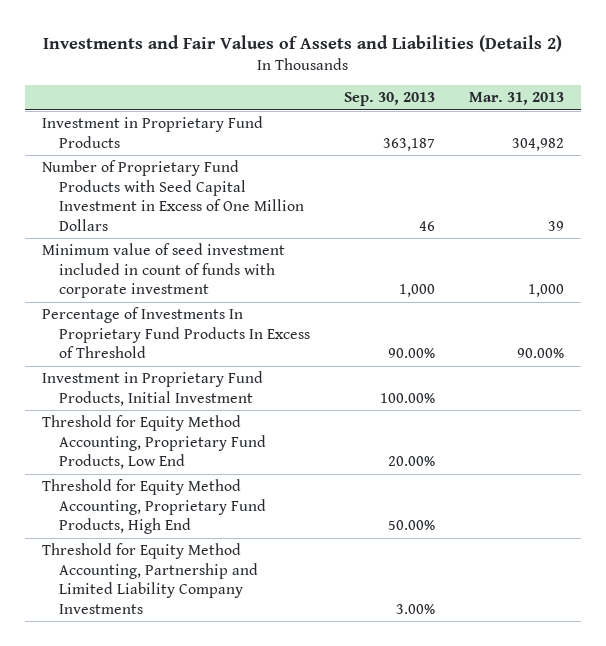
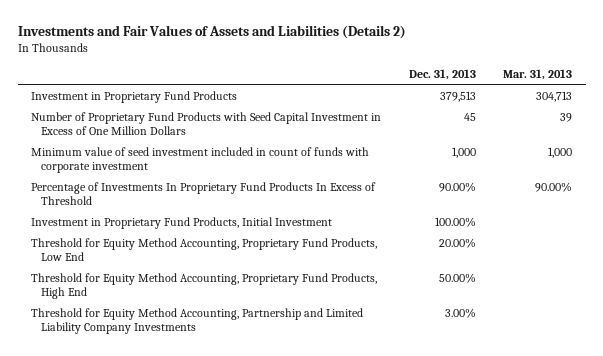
- | Sep. 30, 2013 | Mar. 31, 2013
+ | Dec. 31, 2013 | Mar. 31, 2013
- Investment in Proprietary Fund Products | 363,187 | 304,982
+ Investment in Proprietary Fund Products | 379,513 | 304,713

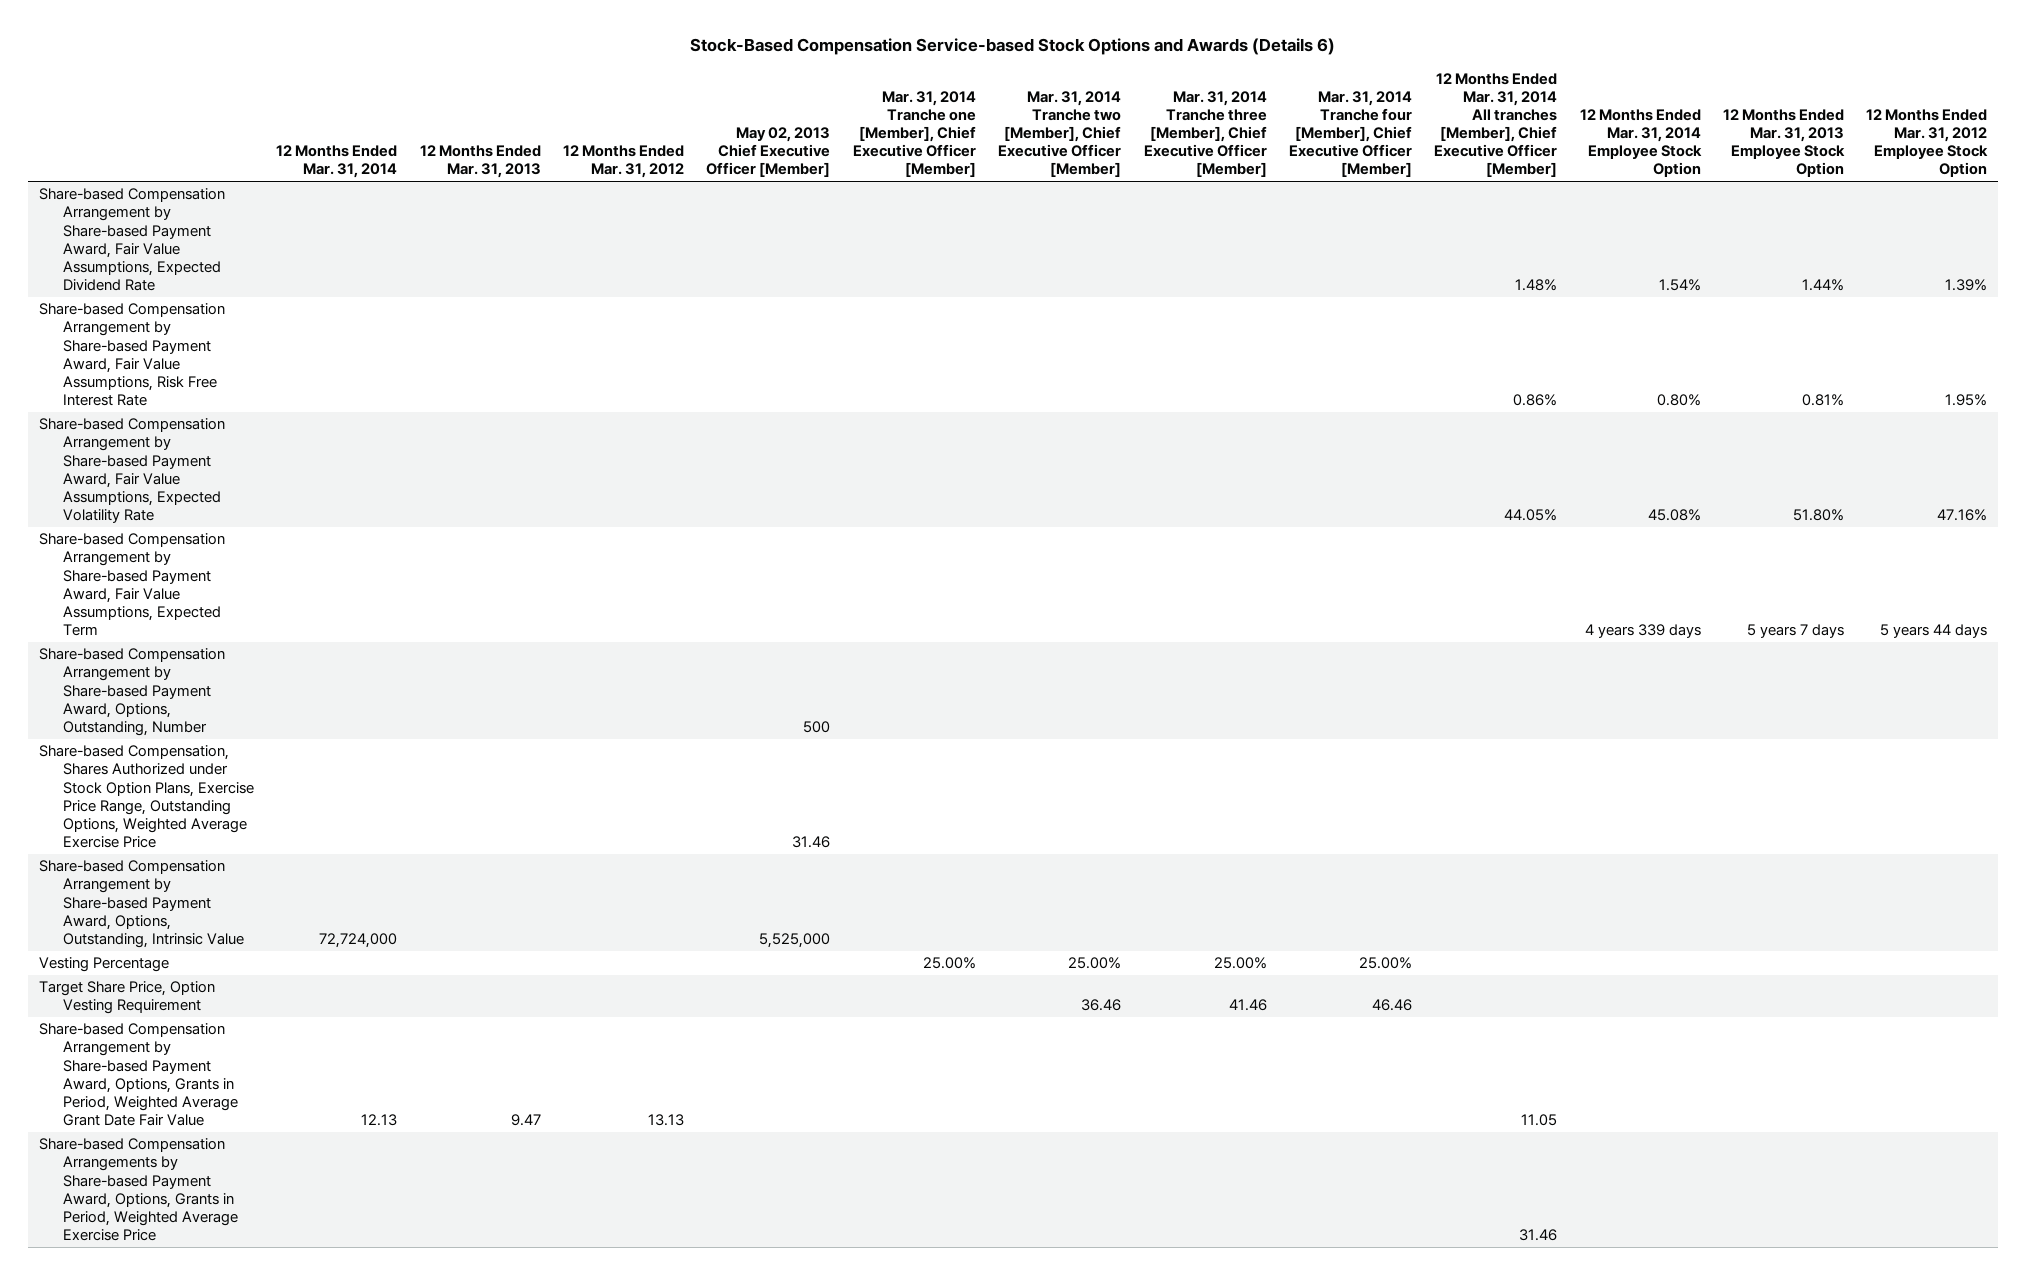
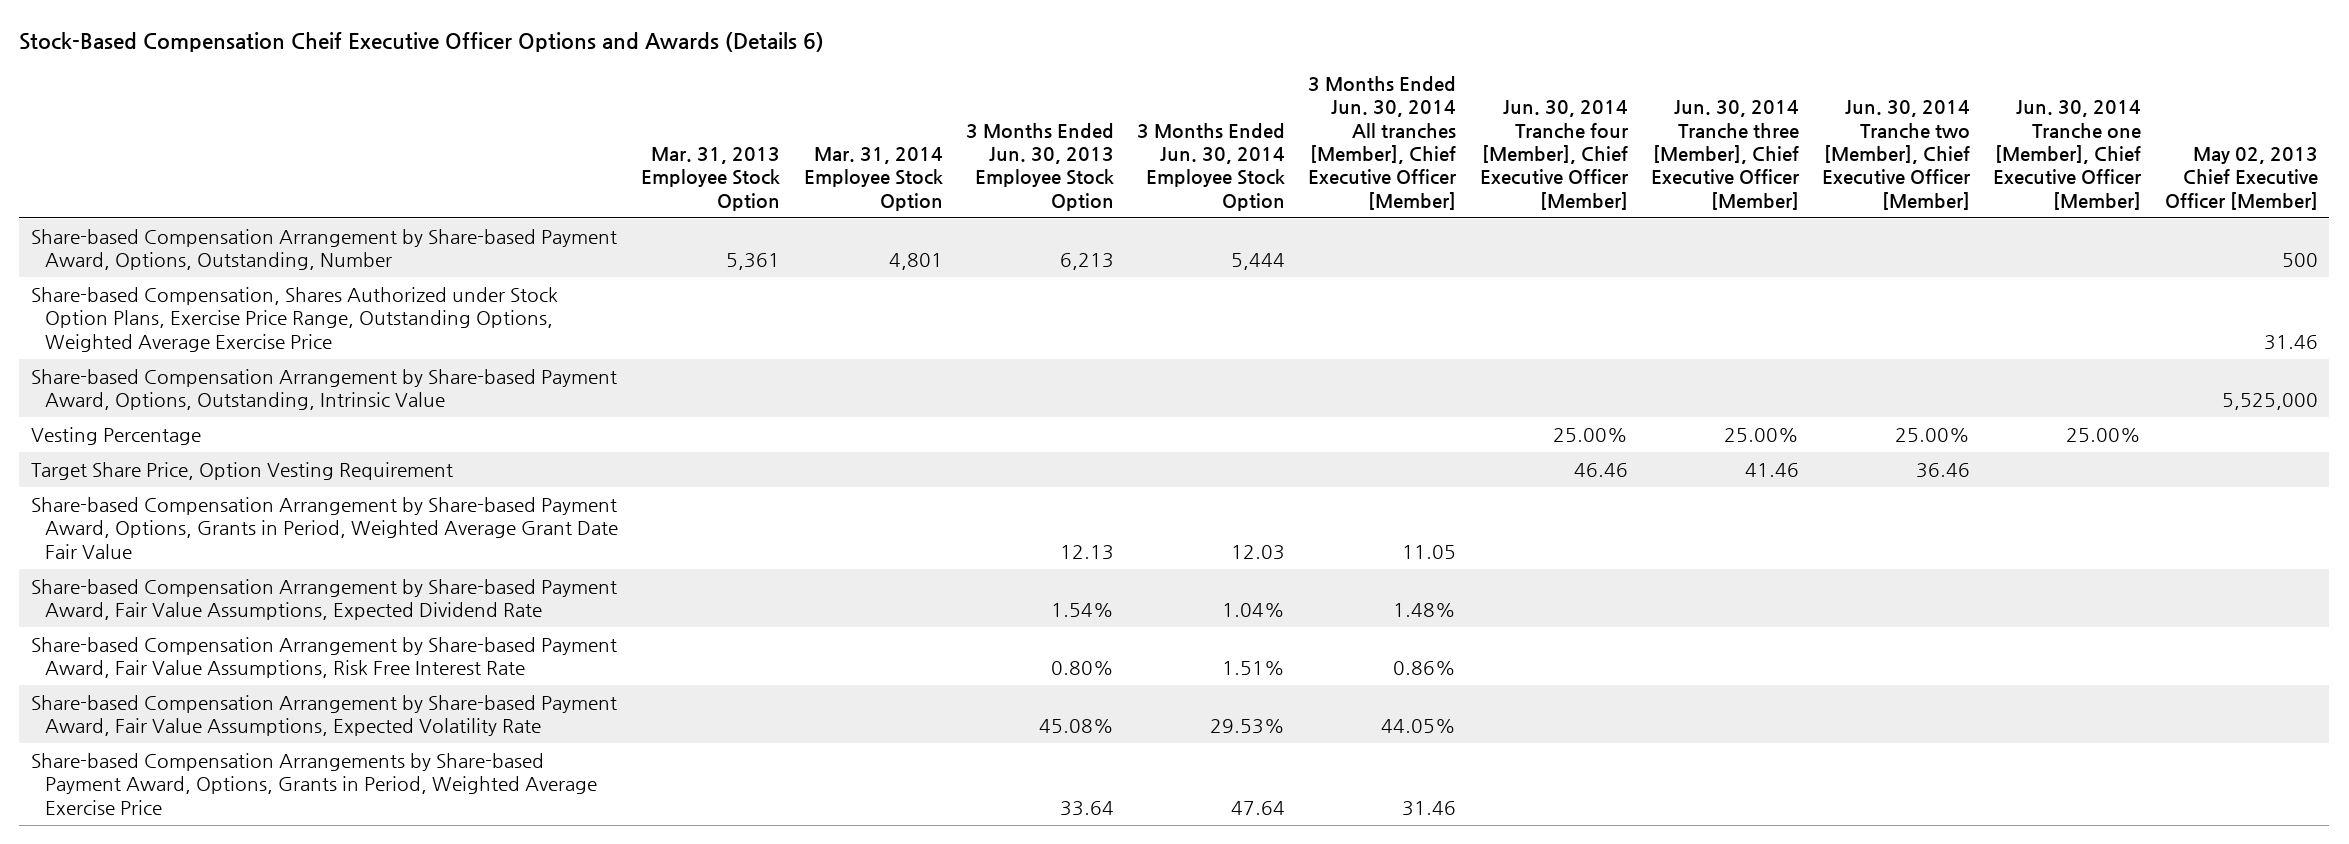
- Stock-Based Compensation Service-based Stock Options and Awards (Details 6)
+ Stock-Based Compensation Cheif Executive Officer Options and Awards (Details 6)
- | 12 Months Ended Mar. 31, 2014 | 12 Months Ended Mar. 31, 2013 | 12 Months Ended Mar. 31, 2012 | May 02, 2013 Chief Executive Officer [Member] | Mar. 31, 2014 Tranche one [Member], Chief Executive Officer [Member] | Mar. 31, 2014 Tranche two [Member], Chief Executive Officer [Member] | Mar. 31, 2014 Tranche three [Member], Chief Executive Officer [Member] | Mar. 31, 2014 Tranche four [Member], Chief Executive Officer [Member] | 12 Months Ended Mar. 31, 2014 All tranches [Member], Chief Executive Officer [Member] | 12 Months Ended Mar. 31, 2014 Employee Stock Option | 12 Months Ended Mar. 31, 2013 Employee Stock Option | 12 Months Ended Mar. 31, 2012 Employee Stock Option
+ | Mar. 31, 2013 Employee Stock Option | Mar. 31, 2014 Employee Stock Option | 3 Months Ended Jun. 30, 2013 Employee Stock Option | 3 Months Ended Jun. 30, 2014 Employee Stock Option | 3 Months Ended Jun. 30, 2014 All tranches [Member], Chief Executive Officer [Member] | Jun. 30, 2014 Tranche four [Member], Chief Executive Officer [Member] | Jun. 30, 2014 Tranche three [Member], Chief Executive Officer [Member] | Jun. 30, 2014 Tranche two [Member], Chief Executive Officer [Member] | Jun. 30, 2014 Tranche one [Member], Chief Executive Officer [Member] | May 02, 2013 Chief Executive Officer [Member]
- Share-based Compensation Arrangement by Share-based Payment Award, Fair Value Assumptions, Expected Term | | | | | | | | | | 4 years 339 days | 5 years 7 days | 5 years 44 days
moved down: Share-based Compensation Arrangement by Share-based Payment Award, Fair Value Assumptions, Expected Dividend Rate | | | 1.54% | 1.04% | 1.48% | | | | |
moved down: Share-based Compensation Arrangement by Share-based Payment Award, Fair Value Assumptions, Risk Free Interest Rate | | | 0.80% | 1.51% | 0.86% | | | | |
moved down: Share-based Compensation Arrangement by Share-based Payment Award, Fair Value Assumptions, Expected Volatility Rate | | | 45.08% | 29.53% | 44.05% | | | | |

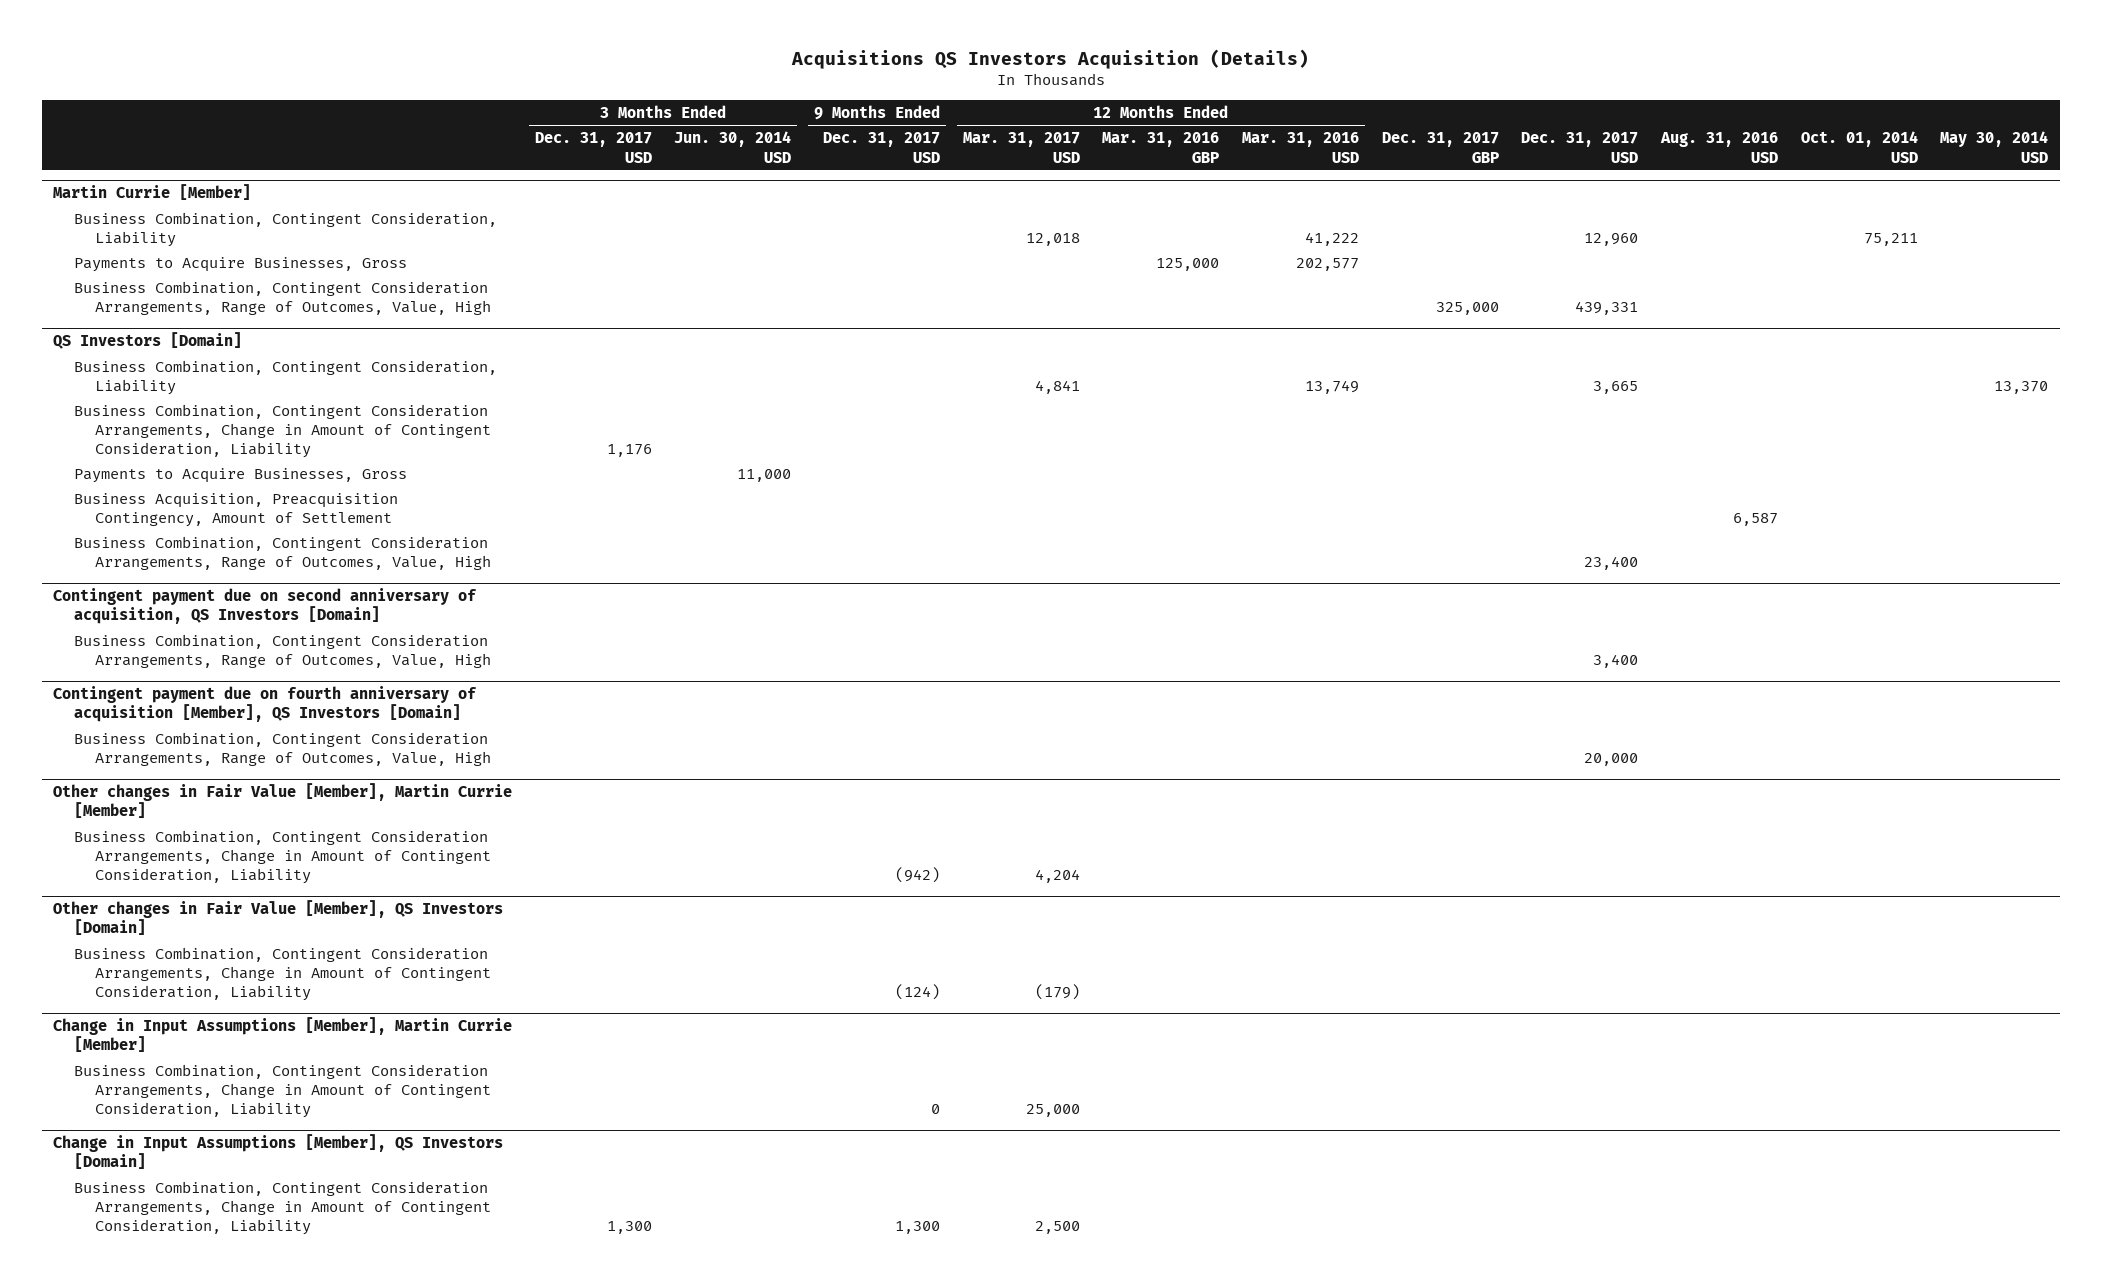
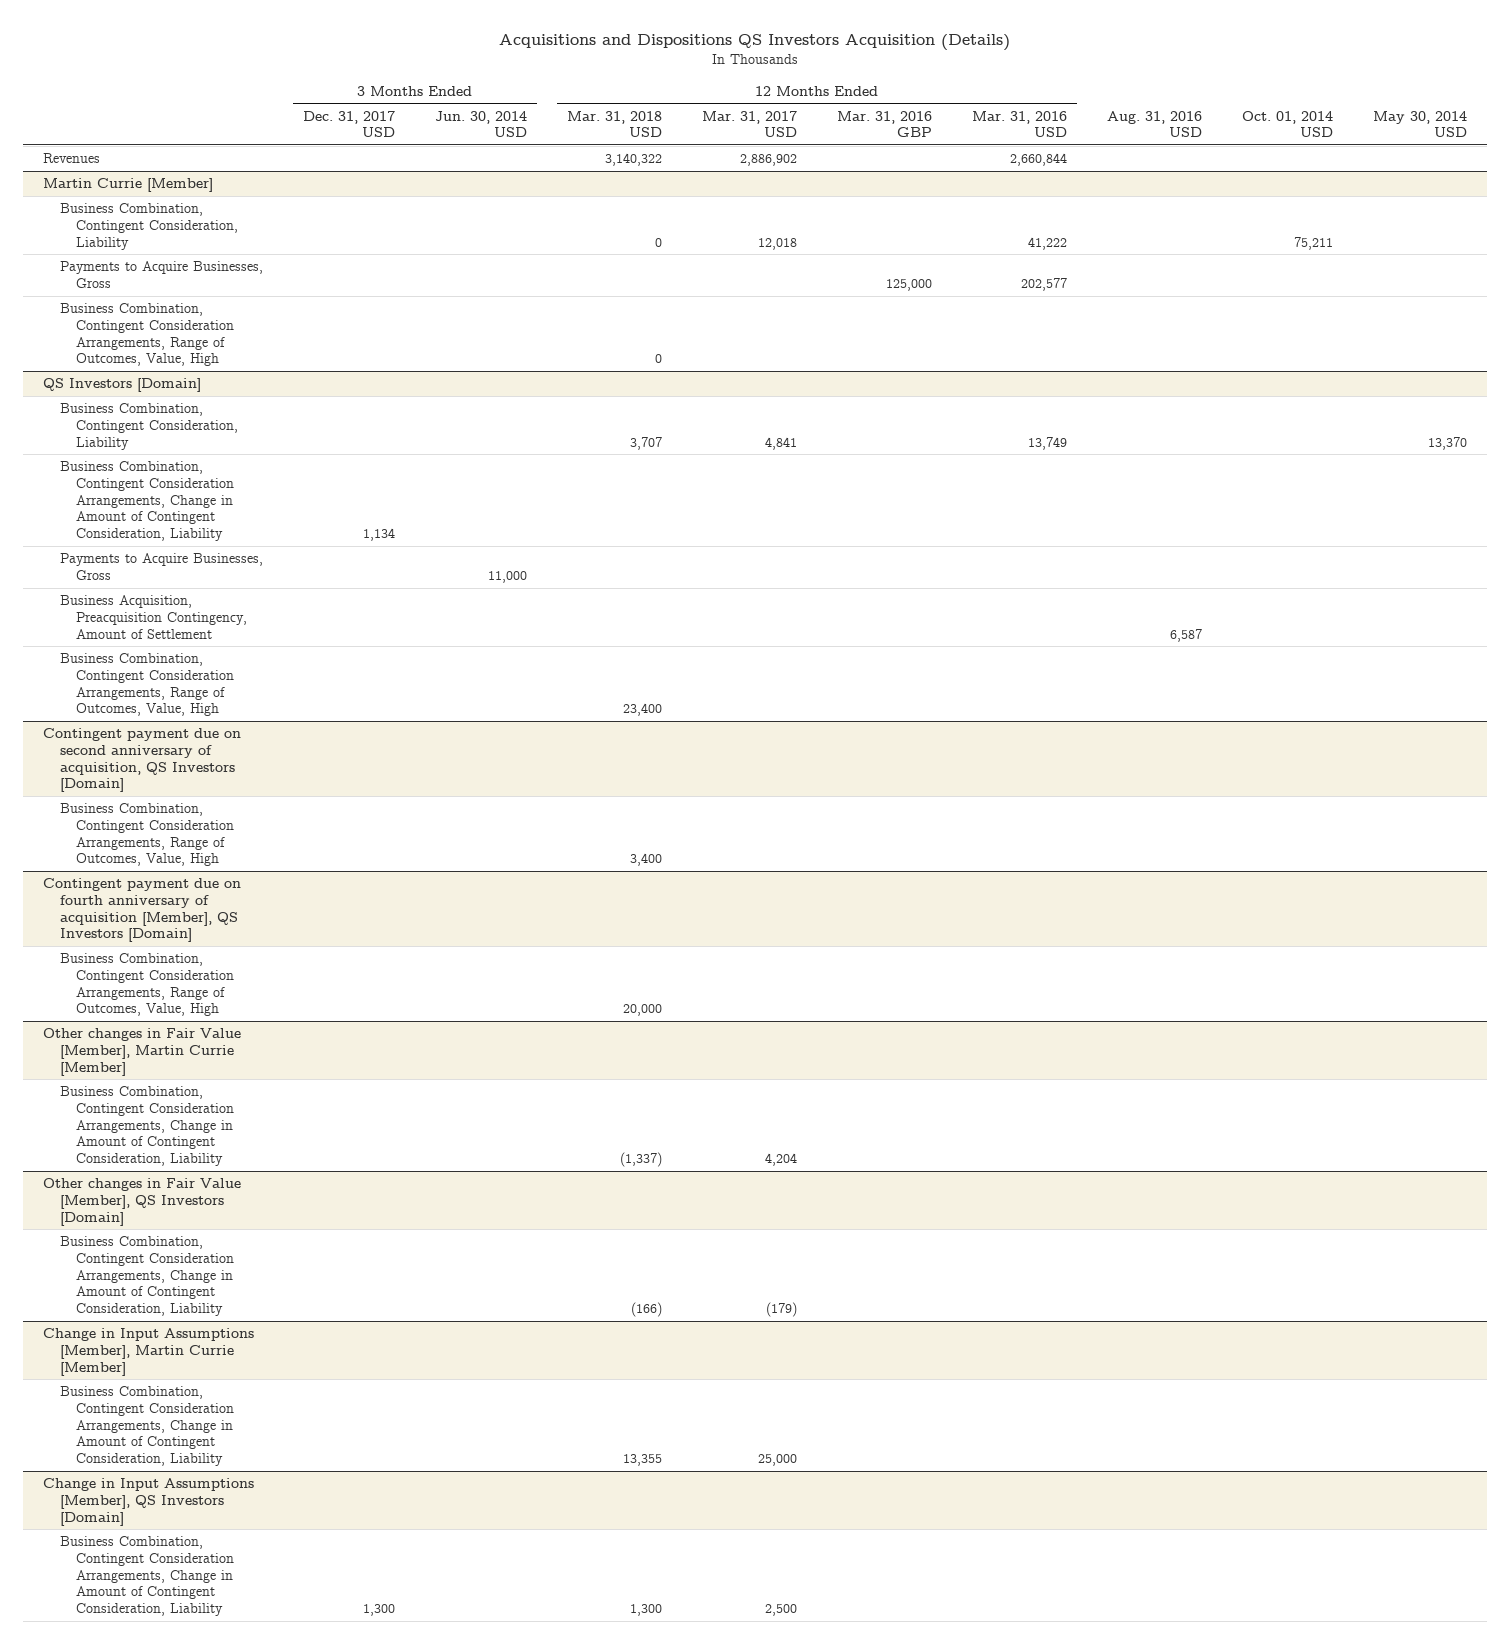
- Acquisitions QS Investors Acquisition (Details)
+ Acquisitions and Dispositions QS Investors Acquisition (Details)
- | 3 Months Ended Dec. 31, 2017 USD | 3 Months Ended Jun. 30, 2014 USD | 9 Months Ended Dec. 31, 2017 USD | 12 Months Ended Mar. 31, 2017 USD | 12 Months Ended Mar. 31, 2016 GBP | 12 Months Ended Mar. 31, 2016 USD | Dec. 31, 2017 GBP | Dec. 31, 2017 USD | Aug. 31, 2016 USD | Oct. 01, 2014 USD | May 30, 2014 USD
+ | 3 Months Ended Dec. 31, 2017 USD | 3 Months Ended Jun. 30, 2014 USD | 12 Months Ended Mar. 31, 2018 USD | 12 Months Ended Mar. 31, 2017 USD | 12 Months Ended Mar. 31, 2016 GBP | 12 Months Ended Mar. 31, 2016 USD | Aug. 31, 2016 USD | Oct. 01, 2014 USD | May 30, 2014 USD
+ Revenues | | | 3,140,322 | 2,886,902 | | 2,660,844 | | |
@ QS Investors [Domain]
- Business Combination, Contingent Consideration Arrangements, Change in Amount of Contingent Consideration, Liability | 1,176 | | | | | | | | | |
+ Business Combination, Contingent Consideration Arrangements, Change in Amount of Contingent Consideration, Liability | 1,134 | | | | | | | |

